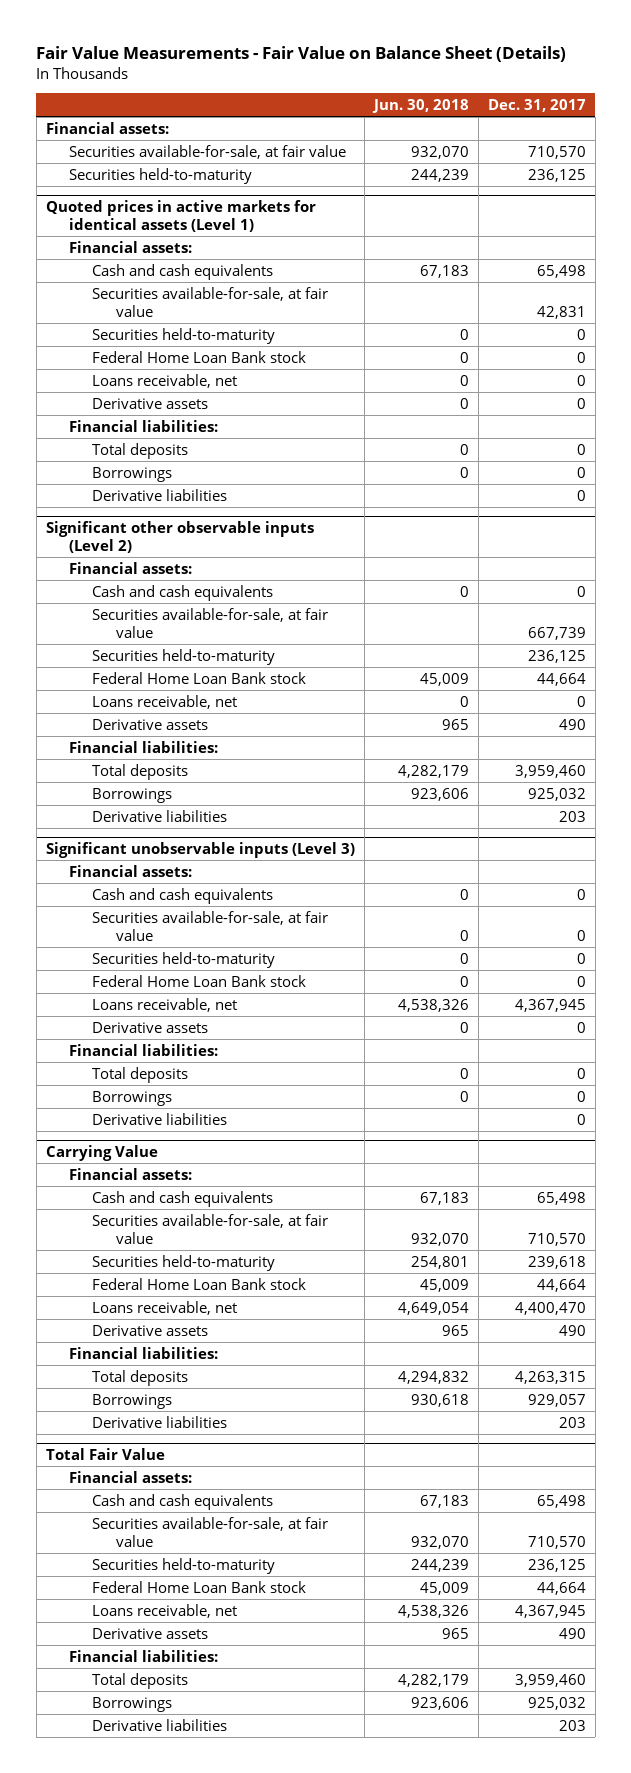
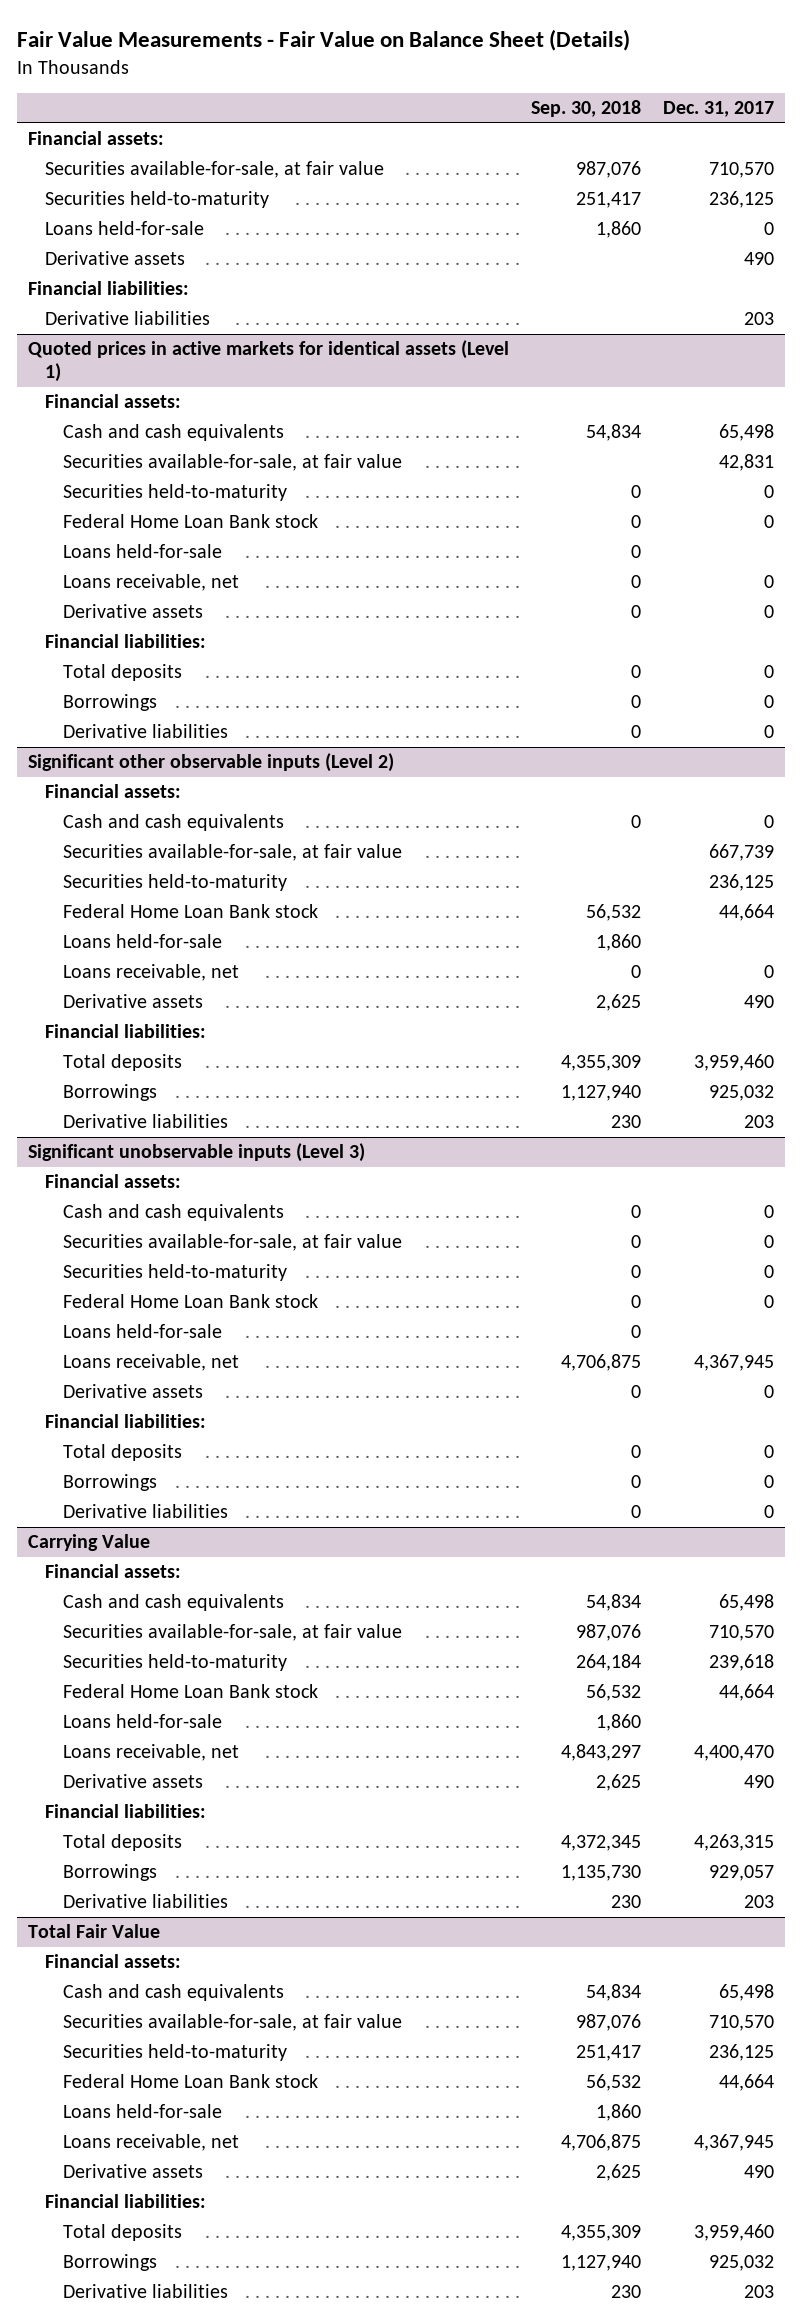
- | Jun. 30, 2018 | Dec. 31, 2017
+ | Sep. 30, 2018 | Dec. 31, 2017
+ Loans held-for-sale | 1,860 | 0
+ Derivative assets | | 490
+ Financial liabilities:
+ Derivative liabilities | | 203
@ Quoted prices in active markets for identical assets (Level 1)
+ Loans held-for-sale | 0 |
@ Significant other observable inputs (Level 2)
+ Loans held-for-sale | 1,860 |
@ Significant unobservable inputs (Level 3)
+ Loans held-for-sale | 0 |
@ Carrying Value
+ Loans held-for-sale | 1,860 |
@ Total Fair Value
+ Loans held-for-sale | 1,860 |

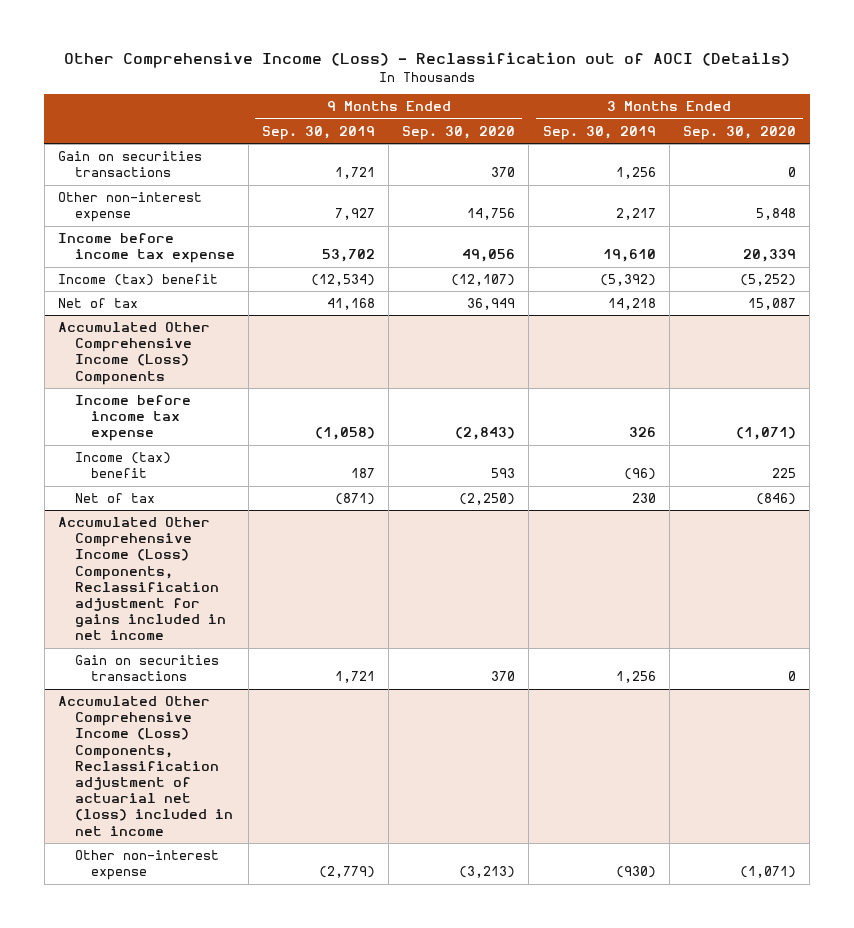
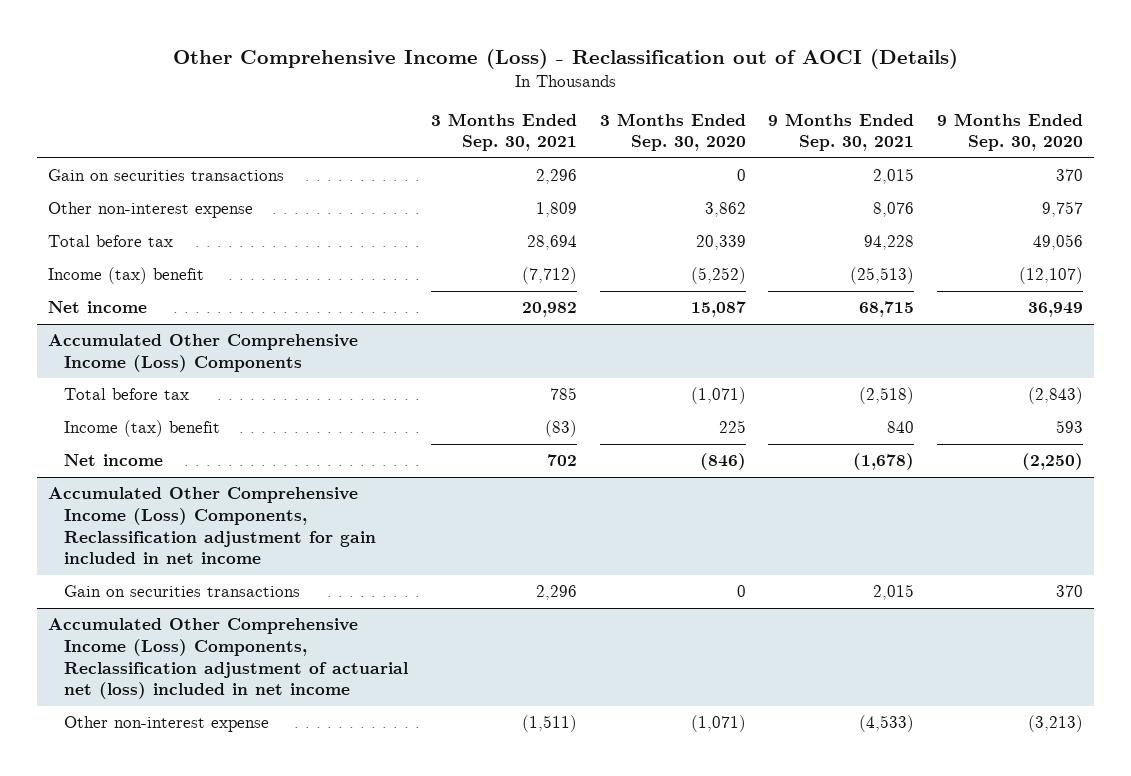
- | 9 Months Ended Sep. 30, 2019 | 9 Months Ended Sep. 30, 2020 | 3 Months Ended Sep. 30, 2019 | 3 Months Ended Sep. 30, 2020
+ | 3 Months Ended Sep. 30, 2021 | 3 Months Ended Sep. 30, 2020 | 9 Months Ended Sep. 30, 2021 | 9 Months Ended Sep. 30, 2020
- Other non-interest expense | 7,927 | 14,756 | 2,217 | 5,848
- Income before income tax expense | 53,702 | 49,056 | 19,610 | 20,339
+ Other non-interest expense | 1,809 | 3,862 | 8,076 | 9,757
+ Total before tax | 28,694 | 20,339 | 94,228 | 49,056
- Net of tax | 41,168 | 36,949 | 14,218 | 15,087
+ Net income | 20,982 | 15,087 | 68,715 | 36,949
@ Accumulated Other Comprehensive Income (Loss) Components
- Income before income tax expense | (1,058) | (2,843) | 326 | (1,071)
+ Total before tax | 785 | (1,071) | (2,518) | (2,843)
- Net of tax | (871) | (2,250) | 230 | (846)
- Accumulated Other Comprehensive Income (Loss) Components, Reclassification adjustment for gains included in net income
@ Accumulated Other Comprehensive Income (Loss) Components
+ Net income | 702 | (846) | (1,678) | (2,250)
+ Accumulated Other Comprehensive Income (Loss) Components, Reclassification adjustment for gain included in net income

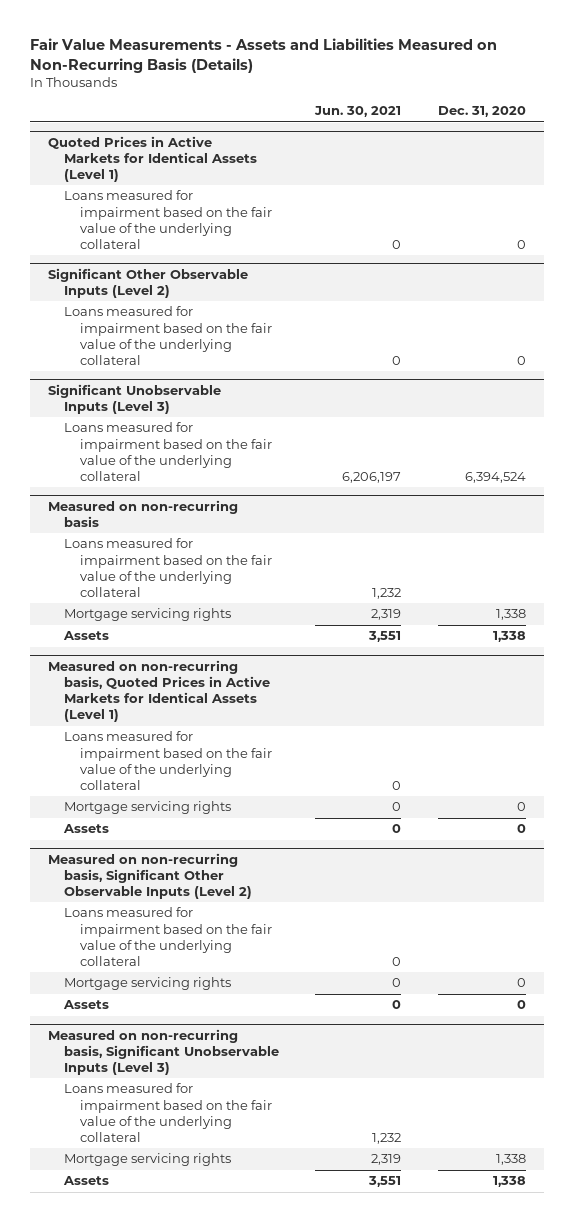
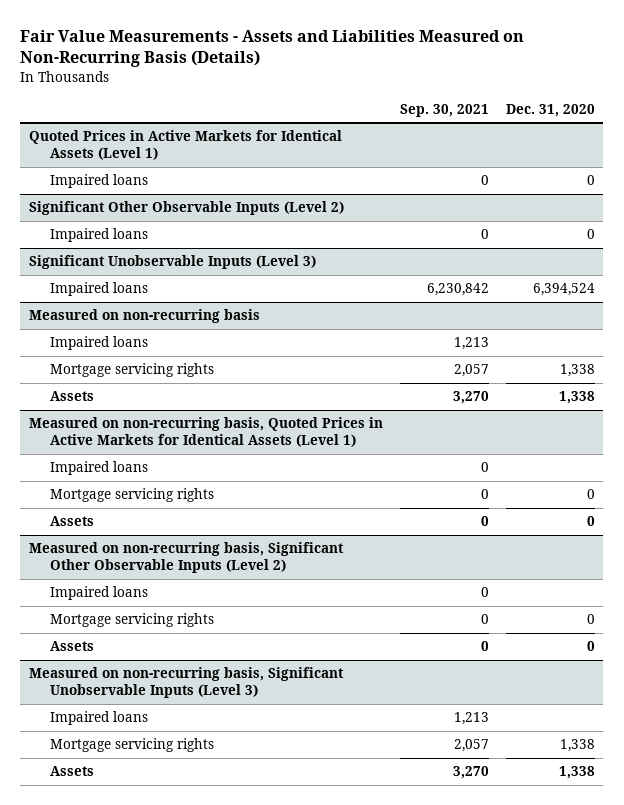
- | Jun. 30, 2021 | Dec. 31, 2020
+ | Sep. 30, 2021 | Dec. 31, 2020
@ Quoted Prices in Active Markets for Identical Assets (Level 1)
- Loans measured for impairment based on the fair value of the underlying collateral | 0 | 0
+ Impaired loans | 0 | 0
@ Significant Other Observable Inputs (Level 2)
- Loans measured for impairment based on the fair value of the underlying collateral | 0 | 0
+ Impaired loans | 0 | 0
@ Significant Unobservable Inputs (Level 3)
- Loans measured for impairment based on the fair value of the underlying collateral | 6,206,197 | 6,394,524
+ Impaired loans | 6,230,842 | 6,394,524
@ Measured on non-recurring basis
- Loans measured for impairment based on the fair value of the underlying collateral | 1,232 |
+ Impaired loans | 1,213 |
@ Measured on non-recurring basis, Quoted Prices in Active Markets for Identical Assets (Level 1)
- Loans measured for impairment based on the fair value of the underlying collateral | 0 |
+ Impaired loans | 0 |
@ Measured on non-recurring basis, Significant Other Observable Inputs (Level 2)
- Loans measured for impairment based on the fair value of the underlying collateral | 0 |
+ Impaired loans | 0 |
@ Measured on non-recurring basis, Significant Unobservable Inputs (Level 3)
- Loans measured for impairment based on the fair value of the underlying collateral | 1,232 |
+ Impaired loans | 1,213 |

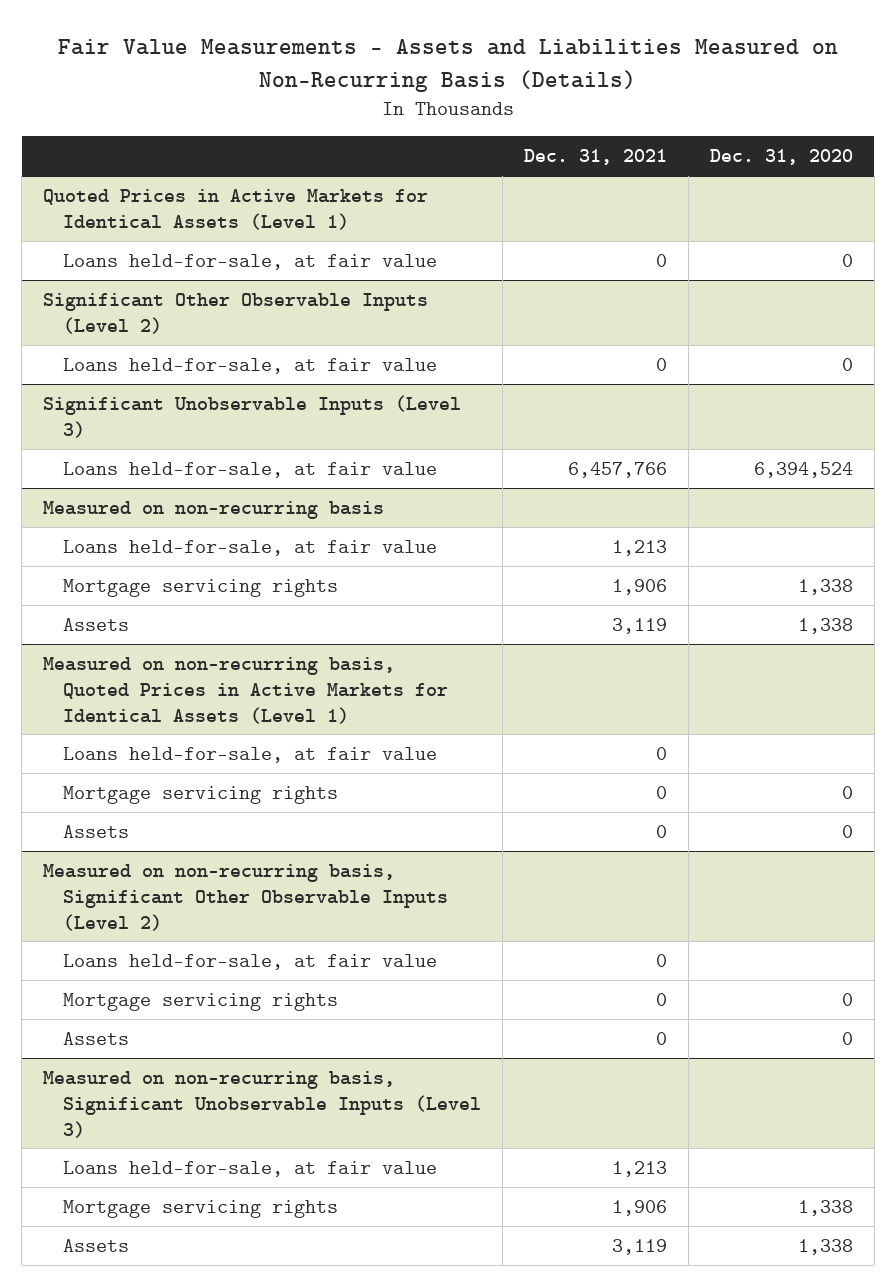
- | Sep. 30, 2021 | Dec. 31, 2020
+ | Dec. 31, 2021 | Dec. 31, 2020
@ Quoted Prices in Active Markets for Identical Assets (Level 1)
- Impaired loans | 0 | 0
+ Loans held-for-sale, at fair value | 0 | 0
@ Significant Other Observable Inputs (Level 2)
- Impaired loans | 0 | 0
+ Loans held-for-sale, at fair value | 0 | 0
@ Significant Unobservable Inputs (Level 3)
- Impaired loans | 6,230,842 | 6,394,524
+ Loans held-for-sale, at fair value | 6,457,766 | 6,394,524
@ Measured on non-recurring basis
- Impaired loans | 1,213 |
+ Loans held-for-sale, at fair value | 1,213 |
@ Measured on non-recurring basis, Quoted Prices in Active Markets for Identical Assets (Level 1)
- Impaired loans | 0 |
+ Loans held-for-sale, at fair value | 0 |
@ Measured on non-recurring basis, Significant Other Observable Inputs (Level 2)
- Impaired loans | 0 |
+ Loans held-for-sale, at fair value | 0 |
@ Measured on non-recurring basis, Significant Unobservable Inputs (Level 3)
- Impaired loans | 1,213 |
+ Loans held-for-sale, at fair value | 1,213 |

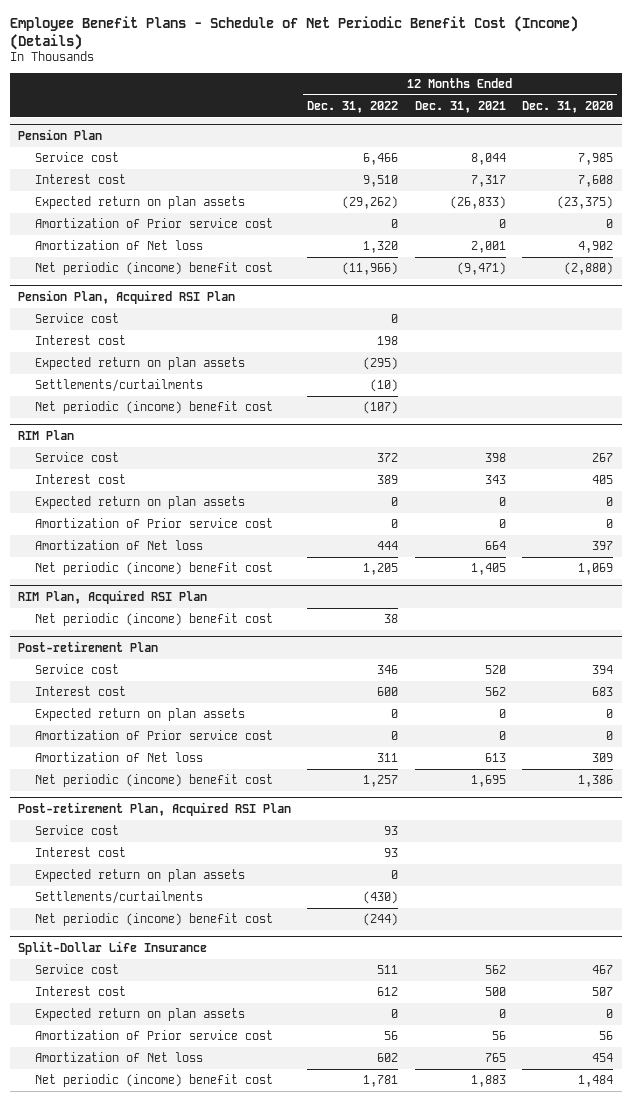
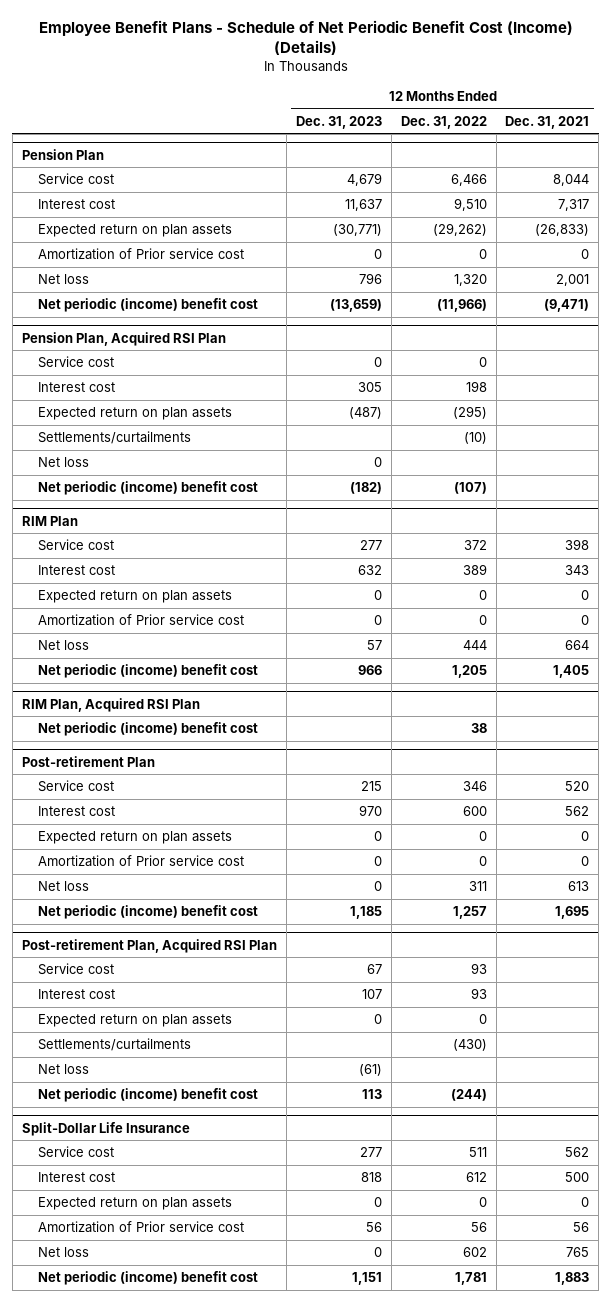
- | 12 Months Ended Dec. 31, 2022 | 12 Months Ended Dec. 31, 2021 | 12 Months Ended Dec. 31, 2020
+ | 12 Months Ended Dec. 31, 2023 | 12 Months Ended Dec. 31, 2022 | 12 Months Ended Dec. 31, 2021
@ Pension Plan
- Amortization of Net loss | 1,320 | 2,001 | 4,902
+ Net loss | 796 | 1,320 | 2,001
@ Pension Plan, Acquired RSI Plan
+ Net loss | 0 | |
@ RIM Plan
- Amortization of Net loss | 444 | 664 | 397
+ Net loss | 57 | 444 | 664
@ Post-retirement Plan
- Amortization of Net loss | 311 | 613 | 309
+ Net loss | 0 | 311 | 613
@ Post-retirement Plan, Acquired RSI Plan
+ Net loss | (61) | |
@ Split-Dollar Life Insurance
- Amortization of Net loss | 602 | 765 | 454
+ Net loss | 0 | 602 | 765

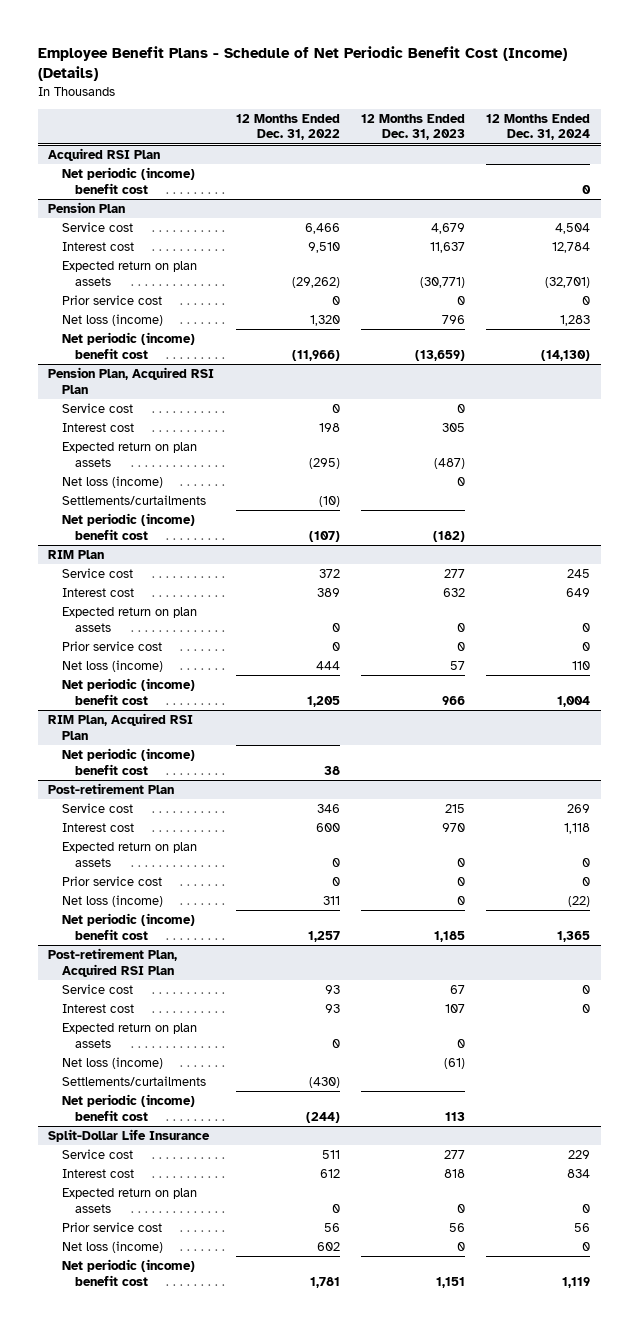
- | 12 Months Ended Dec. 31, 2023 | 12 Months Ended Dec. 31, 2022 | 12 Months Ended Dec. 31, 2021
+ | 12 Months Ended Dec. 31, 2022 | 12 Months Ended Dec. 31, 2023 | 12 Months Ended Dec. 31, 2024
+ Acquired RSI Plan
+ Net periodic (income) benefit cost | | | 0
@ Pension Plan
- Amortization of Prior service cost | 0 | 0 | 0
- Net loss | 796 | 1,320 | 2,001
+ Prior service cost | 0 | 0 | 0
+ Net loss (income) | 1,320 | 796 | 1,283
@ Pension Plan, Acquired RSI Plan
+ Net loss (income) | | 0 |
- Net loss | 0 | |
@ RIM Plan
- Amortization of Prior service cost | 0 | 0 | 0
- Net loss | 57 | 444 | 664
+ Prior service cost | 0 | 0 | 0
+ Net loss (income) | 444 | 57 | 110
@ Post-retirement Plan
- Amortization of Prior service cost | 0 | 0 | 0
- Net loss | 0 | 311 | 613
+ Prior service cost | 0 | 0 | 0
+ Net loss (income) | 311 | 0 | (22)
@ Post-retirement Plan, Acquired RSI Plan
+ Net loss (income) | | (61) |
- Net loss | (61) | |
@ Split-Dollar Life Insurance
- Amortization of Prior service cost | 56 | 56 | 56
- Net loss | 0 | 602 | 765
+ Prior service cost | 56 | 56 | 56
+ Net loss (income) | 602 | 0 | 0

